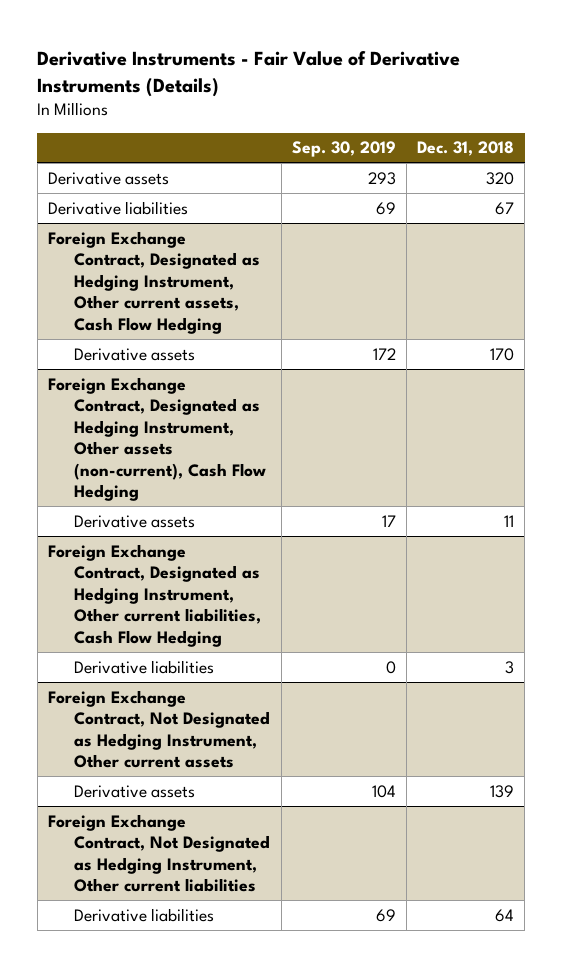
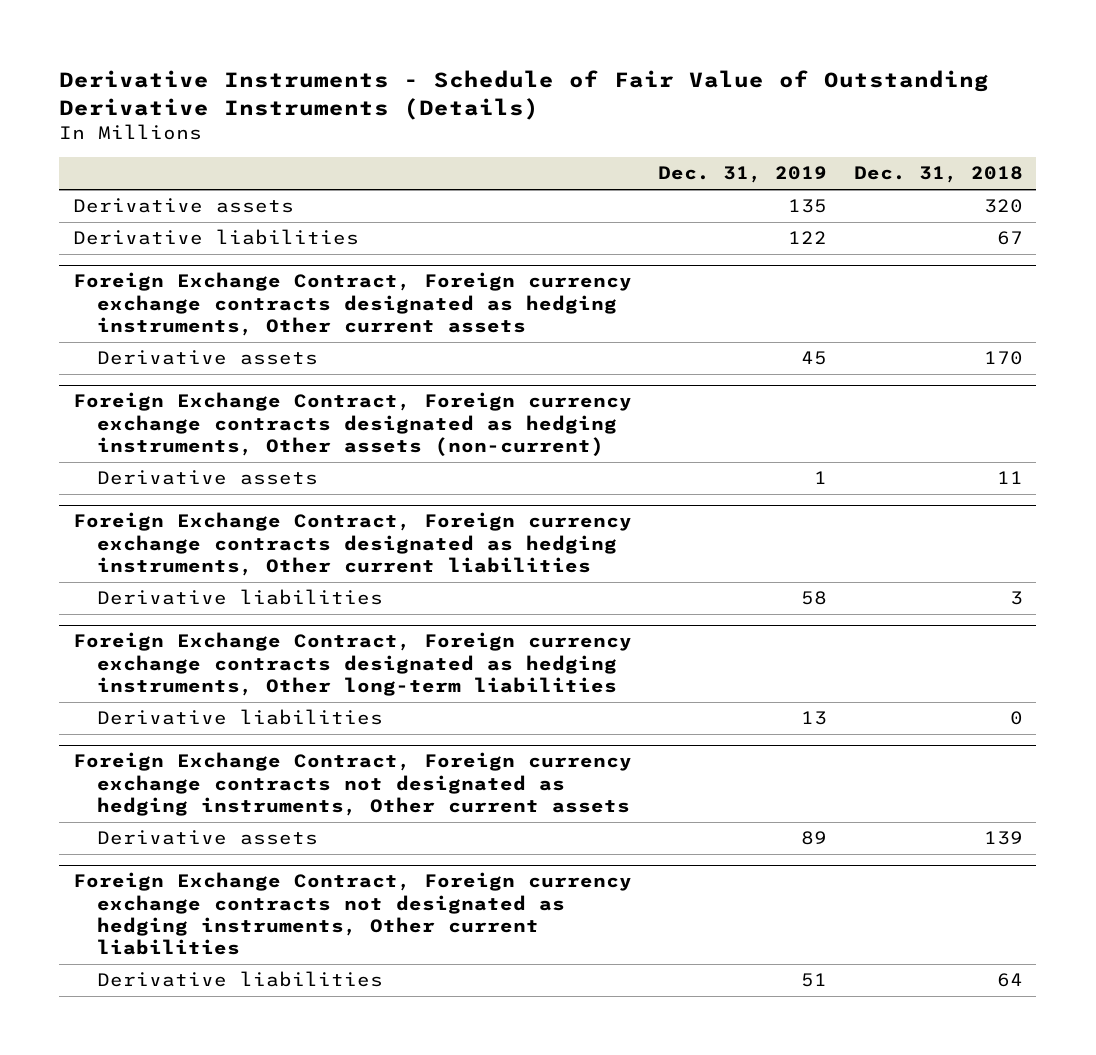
- Derivative Instruments - Fair Value of Derivative Instruments (Details)
+ Derivative Instruments - Schedule of Fair Value of Outstanding Derivative Instruments (Details)
- | Sep. 30, 2019 | Dec. 31, 2018
+ | Dec. 31, 2019 | Dec. 31, 2018
- Foreign Exchange Contract, Designated as Hedging Instrument, Other current assets, Cash Flow Hedging
+ Foreign Exchange Contract, Foreign currency exchange contracts designated as hedging instruments, Other current assets
- Foreign Exchange Contract, Designated as Hedging Instrument, Other assets (non-current), Cash Flow Hedging
+ Foreign Exchange Contract, Foreign currency exchange contracts designated as hedging instruments, Other assets (non-current)
- Foreign Exchange Contract, Designated as Hedging Instrument, Other current liabilities, Cash Flow Hedging
+ Foreign Exchange Contract, Foreign currency exchange contracts designated as hedging instruments, Other current liabilities
- Foreign Exchange Contract, Not Designated as Hedging Instrument, Other current assets
+ Foreign Exchange Contract, Foreign currency exchange contracts designated as hedging instruments, Other long-term liabilities
+ Derivative liabilities | 13 | 0
+ Foreign Exchange Contract, Foreign currency exchange contracts not designated as hedging instruments, Other current assets
- Foreign Exchange Contract, Not Designated as Hedging Instrument, Other current liabilities
+ Foreign Exchange Contract, Foreign currency exchange contracts not designated as hedging instruments, Other current liabilities

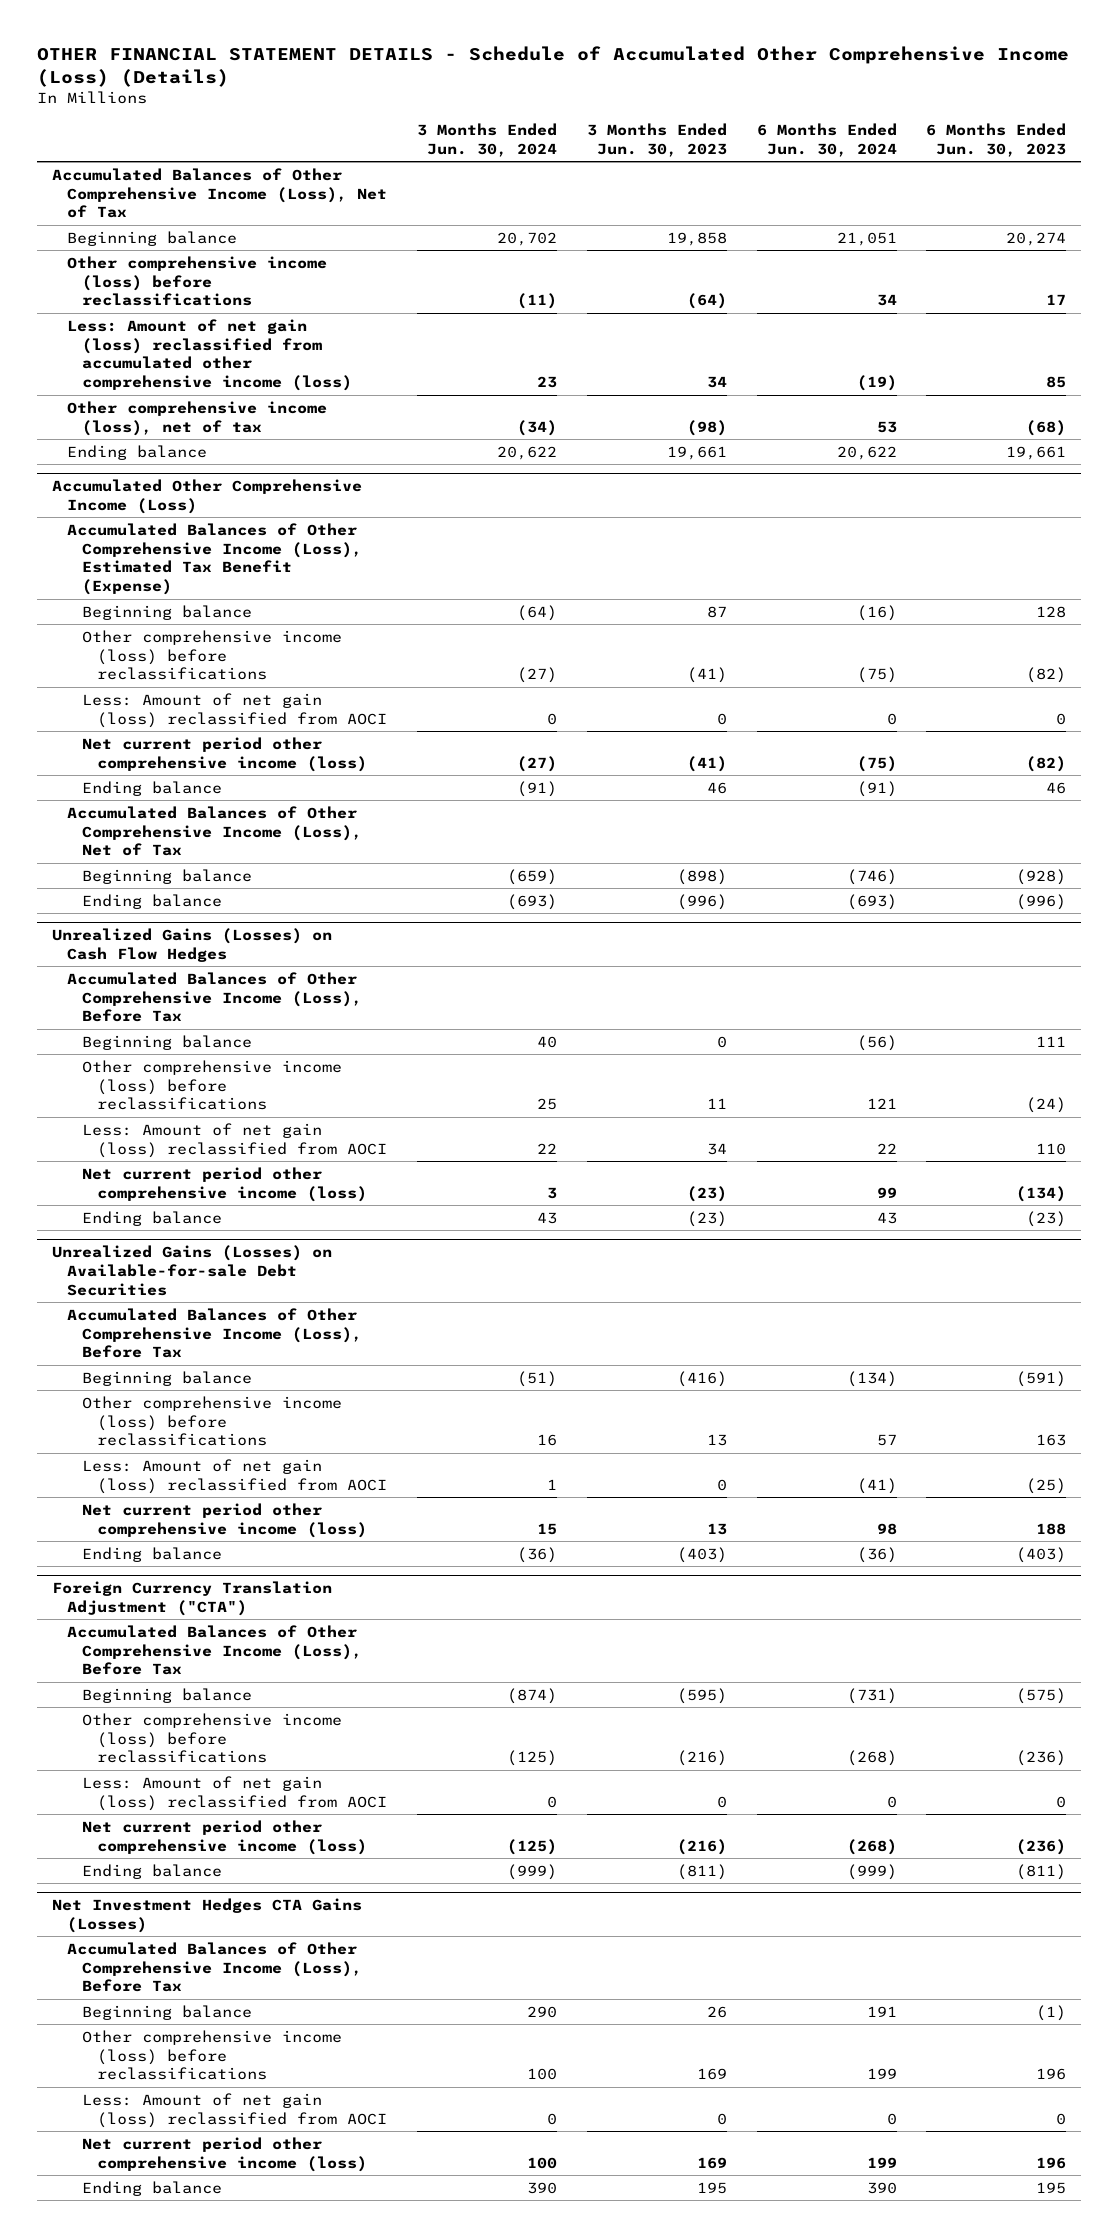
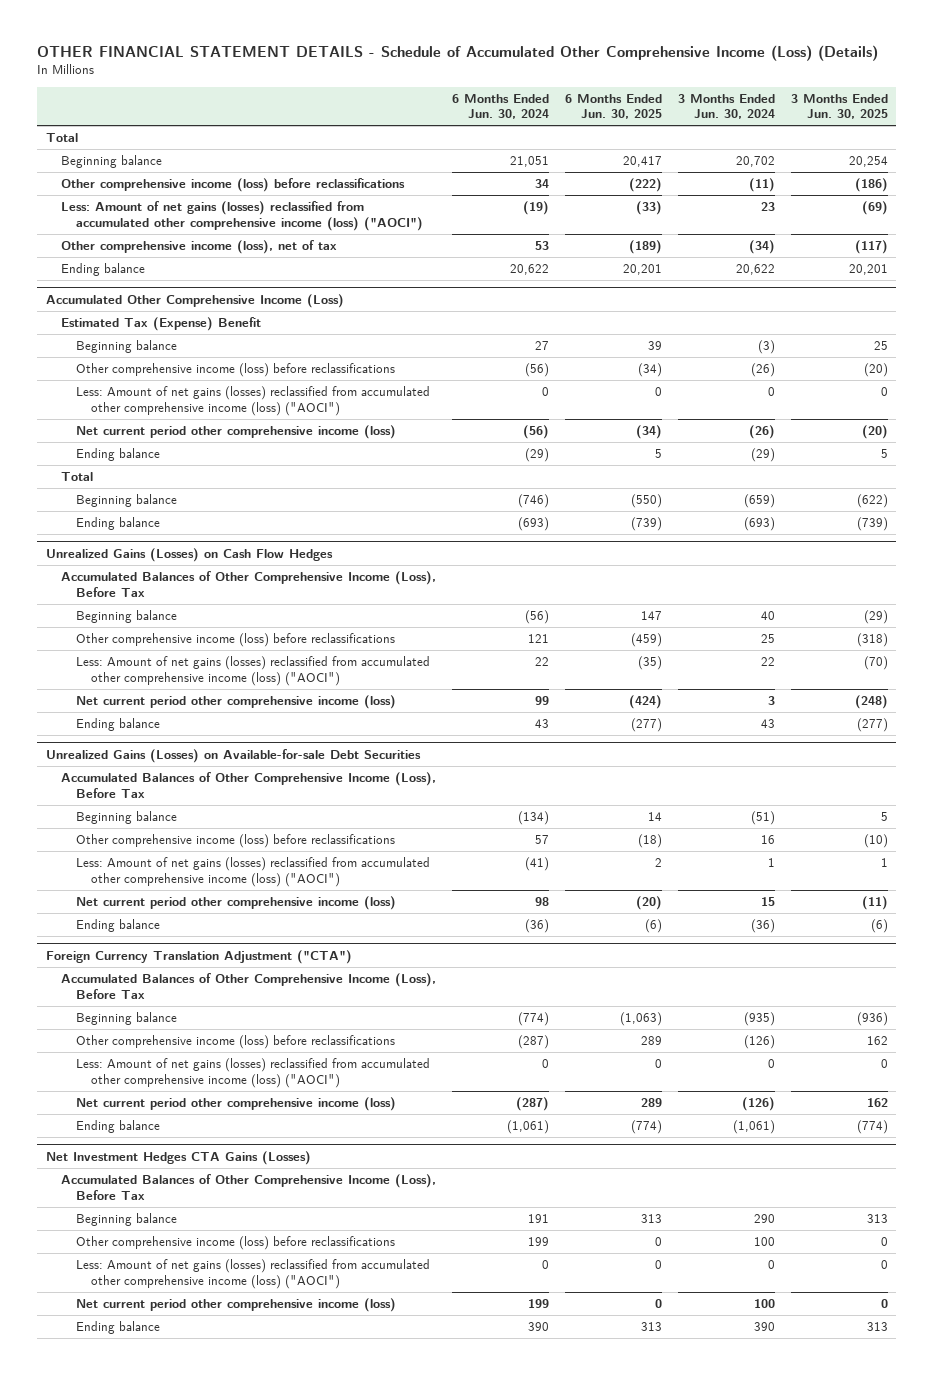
- | 3 Months Ended Jun. 30, 2024 | 3 Months Ended Jun. 30, 2023 | 6 Months Ended Jun. 30, 2024 | 6 Months Ended Jun. 30, 2023
+ | 6 Months Ended Jun. 30, 2024 | 6 Months Ended Jun. 30, 2025 | 3 Months Ended Jun. 30, 2024 | 3 Months Ended Jun. 30, 2025
- Accumulated Balances of Other Comprehensive Income (Loss), Net of Tax
+ Total
- Less: Amount of net gain (loss) reclassified from accumulated other comprehensive income (loss) | 23 | 34 | (19) | 85
+ Less: Amount of net gains (losses) reclassified from accumulated other comprehensive income (loss) ("AOCI") | (19) | (33) | 23 | (69)
@ Accumulated Other Comprehensive Income (Loss)
- Accumulated Balances of Other Comprehensive Income (Loss), Estimated Tax Benefit (Expense)
- Beginning balance | (64) | 87 | (16) | 128
- Other comprehensive income (loss) before reclassifications | (27) | (41) | (75) | (82)
- Less: Amount of net gain (loss) reclassified from AOCI | 0 | 0 | 0 | 0
- Net current period other comprehensive income (loss) | (27) | (41) | (75) | (82)
- Ending balance | (91) | 46 | (91) | 46
- Accumulated Balances of Other Comprehensive Income (Loss), Net of Tax
+ Estimated Tax (Expense) Benefit
+ Beginning balance | 27 | 39 | (3) | 25
+ Other comprehensive income (loss) before reclassifications | (56) | (34) | (26) | (20)
+ Less: Amount of net gains (losses) reclassified from accumulated other comprehensive income (loss) ("AOCI") | 0 | 0 | 0 | 0
+ Net current period other comprehensive income (loss) | (56) | (34) | (26) | (20)
+ Ending balance | (29) | 5 | (29) | 5
+ Total
@ Unrealized Gains (Losses) on Cash Flow Hedges
- Less: Amount of net gain (loss) reclassified from AOCI | 22 | 34 | 22 | 110
+ Less: Amount of net gains (losses) reclassified from accumulated other comprehensive income (loss) ("AOCI") | 22 | (35) | 22 | (70)
@ Unrealized Gains (Losses) on Available-for-sale Debt Securities
- Less: Amount of net gain (loss) reclassified from AOCI | 1 | 0 | (41) | (25)
+ Less: Amount of net gains (losses) reclassified from accumulated other comprehensive income (loss) ("AOCI") | (41) | 2 | 1 | 1
@ Foreign Currency Translation Adjustment ("CTA")
- Beginning balance | (874) | (595) | (731) | (575)
- Other comprehensive income (loss) before reclassifications | (125) | (216) | (268) | (236)
- Less: Amount of net gain (loss) reclassified from AOCI | 0 | 0 | 0 | 0
- Net current period other comprehensive income (loss) | (125) | (216) | (268) | (236)
- Ending balance | (999) | (811) | (999) | (811)
+ Beginning balance | (774) | (1,063) | (935) | (936)
+ Other comprehensive income (loss) before reclassifications | (287) | 289 | (126) | 162
+ Less: Amount of net gains (losses) reclassified from accumulated other comprehensive income (loss) ("AOCI") | 0 | 0 | 0 | 0
+ Net current period other comprehensive income (loss) | (287) | 289 | (126) | 162
+ Ending balance | (1,061) | (774) | (1,061) | (774)
@ Net Investment Hedges CTA Gains (Losses)
- Less: Amount of net gain (loss) reclassified from AOCI | 0 | 0 | 0 | 0
+ Less: Amount of net gains (losses) reclassified from accumulated other comprehensive income (loss) ("AOCI") | 0 | 0 | 0 | 0

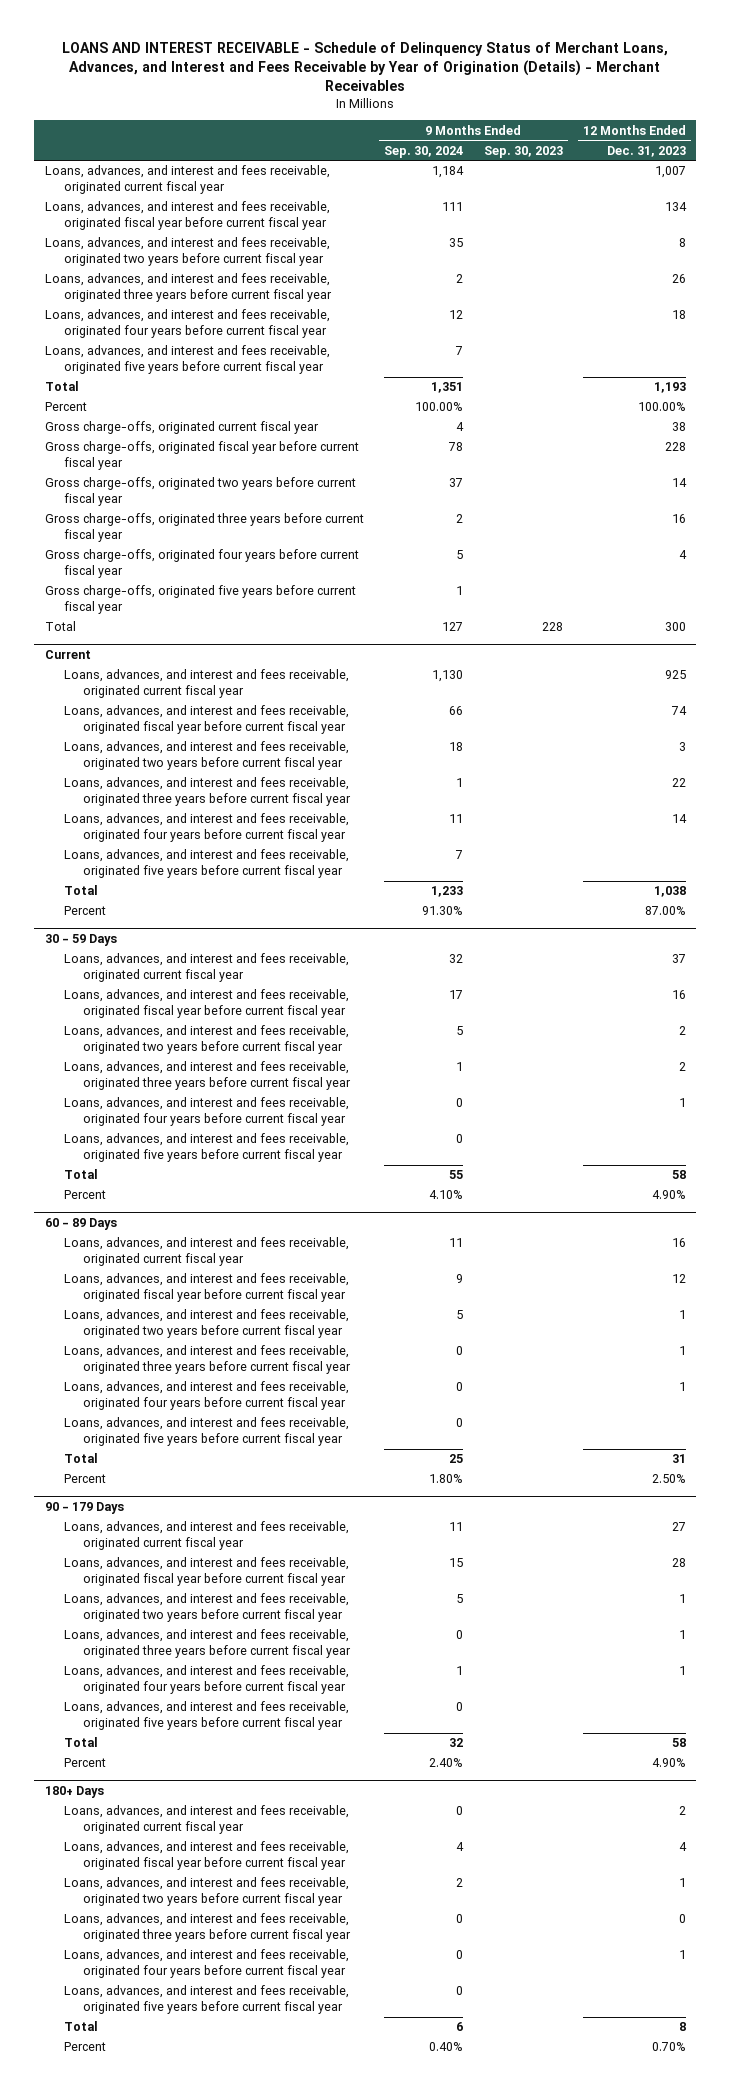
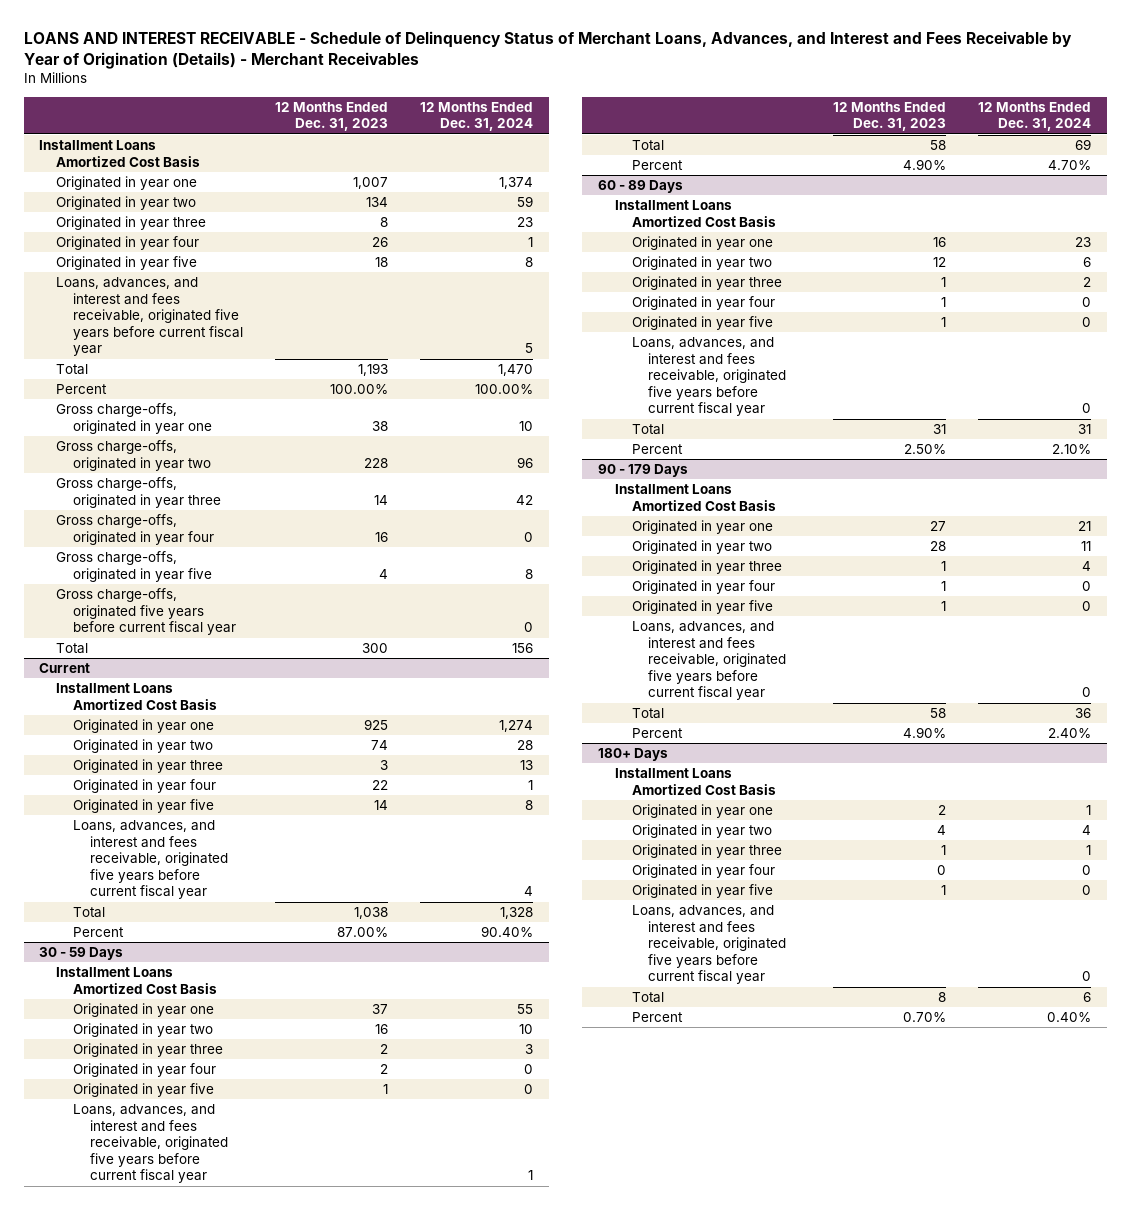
- | 9 Months Ended Sep. 30, 2024 | 9 Months Ended Sep. 30, 2023 | 12 Months Ended Dec. 31, 2023
+ | 12 Months Ended Dec. 31, 2023 | 12 Months Ended Dec. 31, 2024
- Loans, advances, and interest and fees receivable, originated current fiscal year | 1,184 | | 1,007
- Loans, advances, and interest and fees receivable, originated fiscal year before current fiscal year | 111 | | 134
- Loans, advances, and interest and fees receivable, originated two years before current fiscal year | 35 | | 8
- Loans, advances, and interest and fees receivable, originated three years before current fiscal year | 2 | | 26
- Loans, advances, and interest and fees receivable, originated four years before current fiscal year | 12 | | 18
+ Installment Loans Amortized Cost Basis
+ Originated in year one | 1,007 | 1,374
+ Originated in year two | 134 | 59
+ Originated in year three | 8 | 23
+ Originated in year four | 26 | 1
+ Originated in year five | 18 | 8
- Gross charge-offs, originated current fiscal year | 4 | | 38
- Gross charge-offs, originated fiscal year before current fiscal year | 78 | | 228
- Gross charge-offs, originated two years before current fiscal year | 37 | | 14
- Gross charge-offs, originated three years before current fiscal year | 2 | | 16
- Gross charge-offs, originated four years before current fiscal year | 5 | | 4
+ Gross charge-offs, originated in year one | 38 | 10
+ Gross charge-offs, originated in year two | 228 | 96
+ Gross charge-offs, originated in year three | 14 | 42
+ Gross charge-offs, originated in year four | 16 | 0
+ Gross charge-offs, originated in year five | 4 | 8
@ Current
- Loans, advances, and interest and fees receivable, originated current fiscal year | 1,130 | | 925
- Loans, advances, and interest and fees receivable, originated fiscal year before current fiscal year | 66 | | 74
- Loans, advances, and interest and fees receivable, originated two years before current fiscal year | 18 | | 3
- Loans, advances, and interest and fees receivable, originated three years before current fiscal year | 1 | | 22
- Loans, advances, and interest and fees receivable, originated four years before current fiscal year | 11 | | 14
+ Installment Loans Amortized Cost Basis
+ Originated in year one | 925 | 1,274
+ Originated in year two | 74 | 28
+ Originated in year three | 3 | 13
+ Originated in year four | 22 | 1
+ Originated in year five | 14 | 8
@ 30 - 59 Days
- Loans, advances, and interest and fees receivable, originated current fiscal year | 32 | | 37
- Loans, advances, and interest and fees receivable, originated fiscal year before current fiscal year | 17 | | 16
- Loans, advances, and interest and fees receivable, originated two years before current fiscal year | 5 | | 2
- Loans, advances, and interest and fees receivable, originated three years before current fiscal year | 1 | | 2
- Loans, advances, and interest and fees receivable, originated four years before current fiscal year | 0 | | 1
+ Installment Loans Amortized Cost Basis
+ Originated in year one | 37 | 55
+ Originated in year two | 16 | 10
+ Originated in year three | 2 | 3
+ Originated in year four | 2 | 0
+ Originated in year five | 1 | 0
@ 60 - 89 Days
- Loans, advances, and interest and fees receivable, originated current fiscal year | 11 | | 16
- Loans, advances, and interest and fees receivable, originated fiscal year before current fiscal year | 9 | | 12
- Loans, advances, and interest and fees receivable, originated two years before current fiscal year | 5 | | 1
- Loans, advances, and interest and fees receivable, originated three years before current fiscal year | 0 | | 1
- Loans, advances, and interest and fees receivable, originated four years before current fiscal year | 0 | | 1
+ Installment Loans Amortized Cost Basis
+ Originated in year one | 16 | 23
+ Originated in year two | 12 | 6
+ Originated in year three | 1 | 2
+ Originated in year four | 1 | 0
+ Originated in year five | 1 | 0
@ 90 - 179 Days
- Loans, advances, and interest and fees receivable, originated current fiscal year | 11 | | 27
- Loans, advances, and interest and fees receivable, originated fiscal year before current fiscal year | 15 | | 28
- Loans, advances, and interest and fees receivable, originated two years before current fiscal year | 5 | | 1
- Loans, advances, and interest and fees receivable, originated three years before current fiscal year | 0 | | 1
- Loans, advances, and interest and fees receivable, originated four years before current fiscal year | 1 | | 1
+ Installment Loans Amortized Cost Basis
+ Originated in year one | 27 | 21
+ Originated in year two | 28 | 11
+ Originated in year three | 1 | 4
+ Originated in year four | 1 | 0
+ Originated in year five | 1 | 0
@ 180+ Days
- Loans, advances, and interest and fees receivable, originated current fiscal year | 0 | | 2
- Loans, advances, and interest and fees receivable, originated fiscal year before current fiscal year | 4 | | 4
- Loans, advances, and interest and fees receivable, originated two years before current fiscal year | 2 | | 1
- Loans, advances, and interest and fees receivable, originated three years before current fiscal year | 0 | | 0
- Loans, advances, and interest and fees receivable, originated four years before current fiscal year | 0 | | 1
+ Installment Loans Amortized Cost Basis
+ Originated in year one | 2 | 1
+ Originated in year two | 4 | 4
+ Originated in year three | 1 | 1
+ Originated in year four | 0 | 0
+ Originated in year five | 1 | 0

